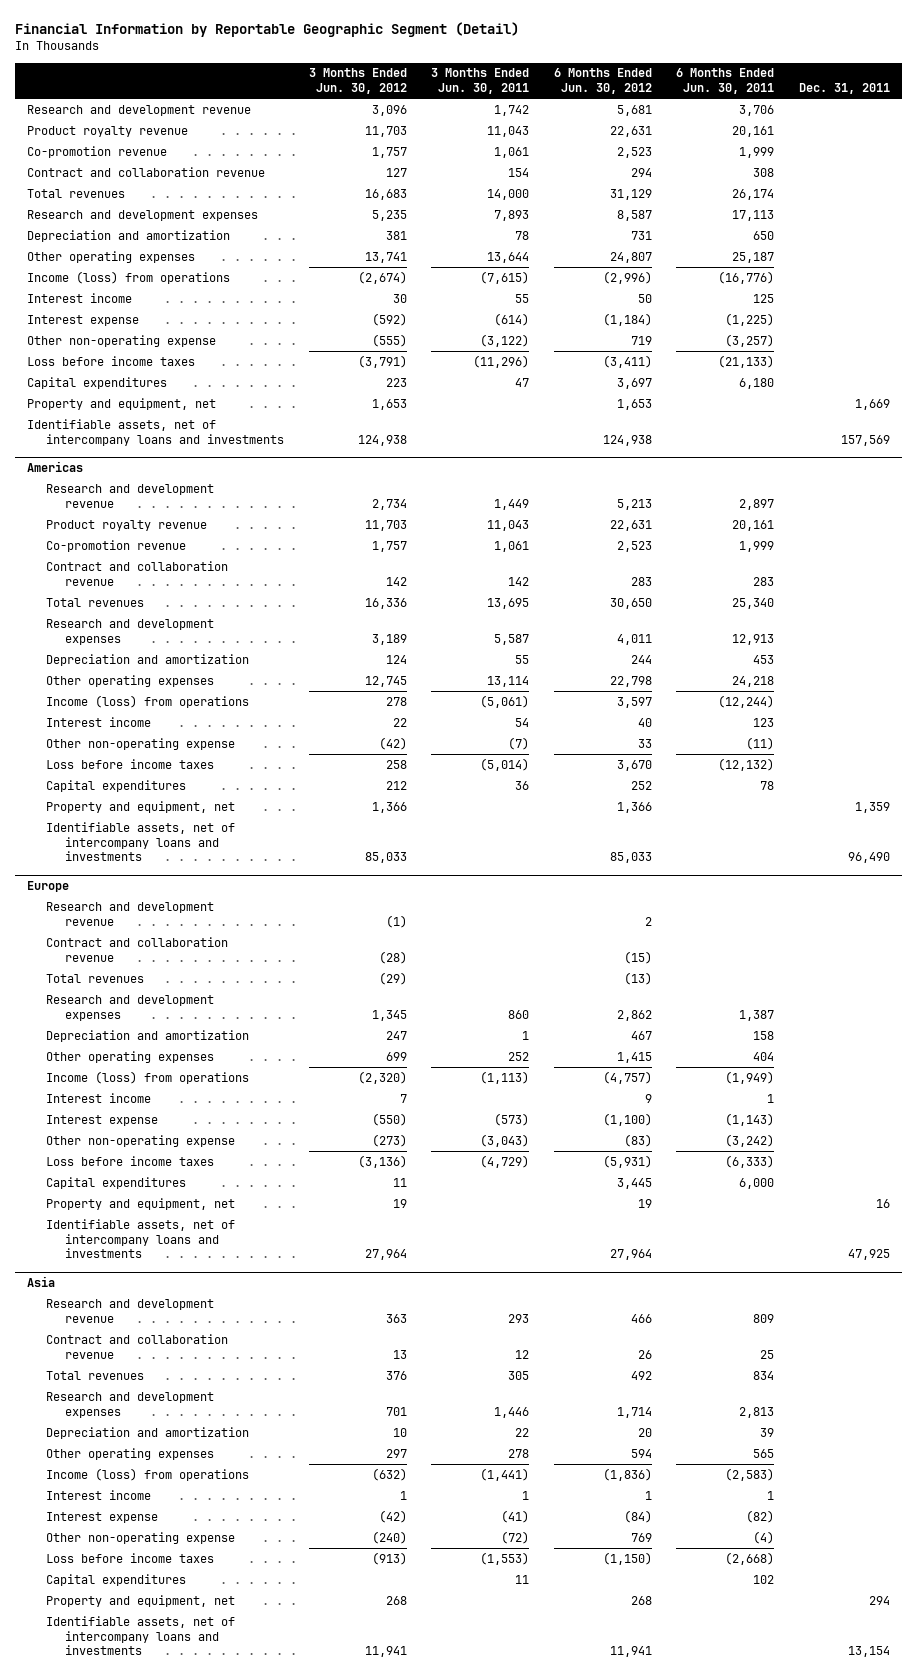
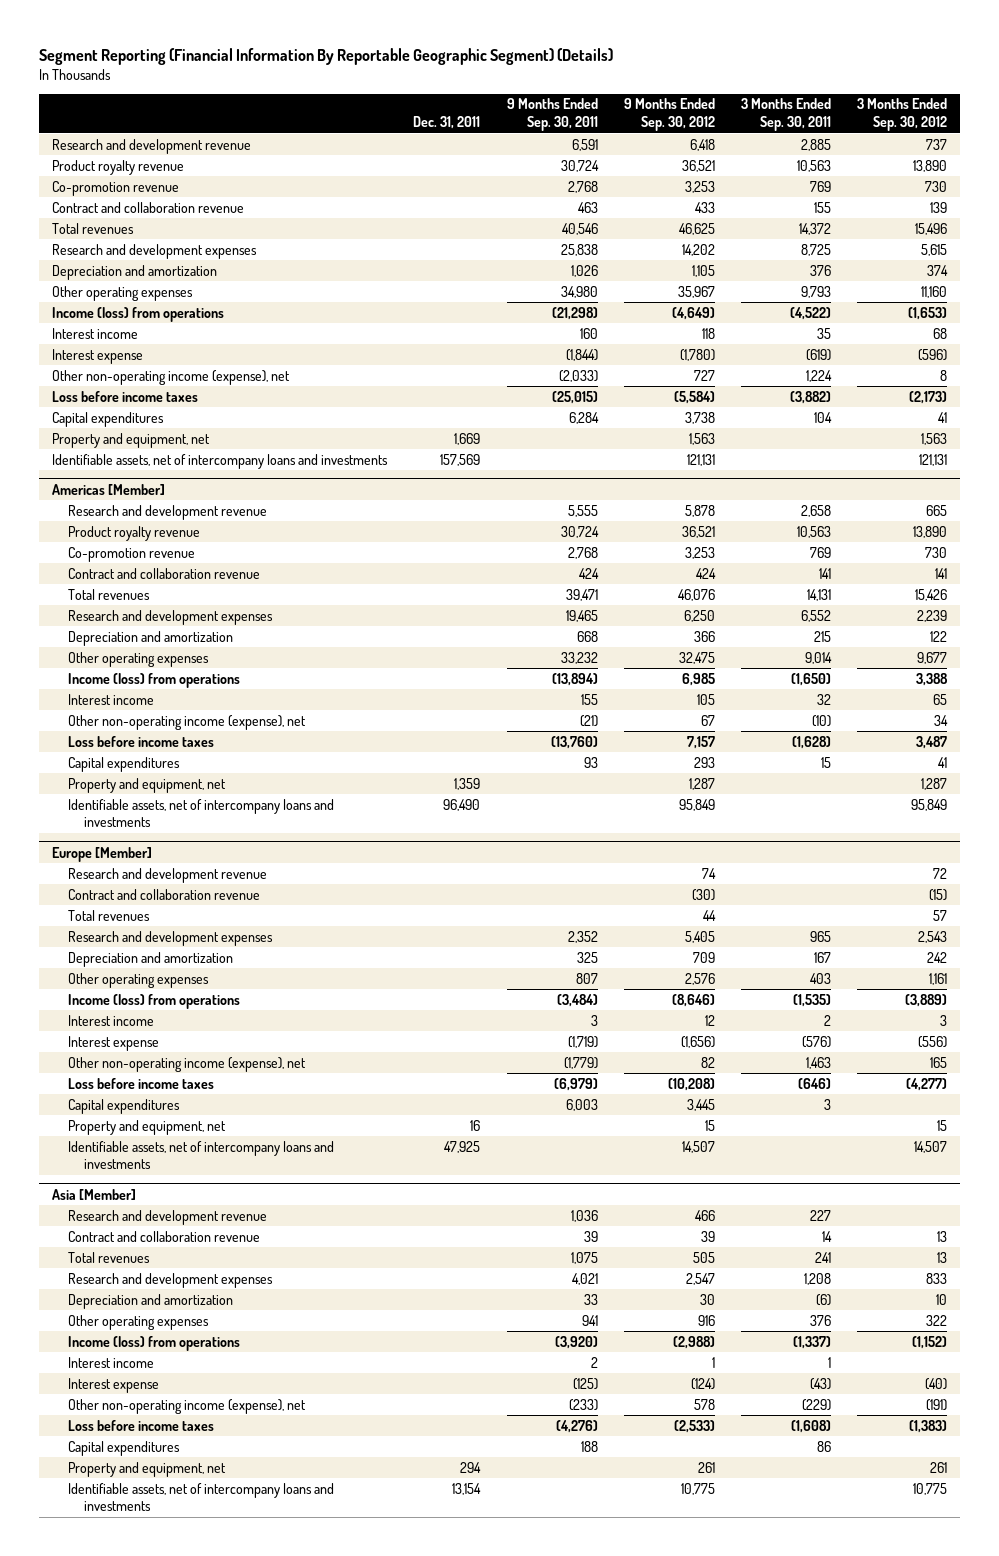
- Financial Information by Reportable Geographic Segment (Detail)
+ Segment Reporting (Financial Information By Reportable Geographic Segment) (Details)
- | 3 Months Ended Jun. 30, 2012 | 3 Months Ended Jun. 30, 2011 | 6 Months Ended Jun. 30, 2012 | 6 Months Ended Jun. 30, 2011 | Dec. 31, 2011
+ | Dec. 31, 2011 | 9 Months Ended Sep. 30, 2011 | 9 Months Ended Sep. 30, 2012 | 3 Months Ended Sep. 30, 2011 | 3 Months Ended Sep. 30, 2012
- Other non-operating expense | (555) | (3,122) | 719 | (3,257) |
+ Other non-operating income (expense), net | | (2,033) | 727 | 1,224 | 8
- Americas
+ Americas [Member]
- Other non-operating expense | (42) | (7) | 33 | (11) |
+ Other non-operating income (expense), net | | (21) | 67 | (10) | 34
- Europe
+ Europe [Member]
- Other non-operating expense | (273) | (3,043) | (83) | (3,242) |
+ Other non-operating income (expense), net | | (1,779) | 82 | 1,463 | 165
- Asia
+ Asia [Member]
- Other non-operating expense | (240) | (72) | 769 | (4) |
+ Other non-operating income (expense), net | | (233) | 578 | (229) | (191)

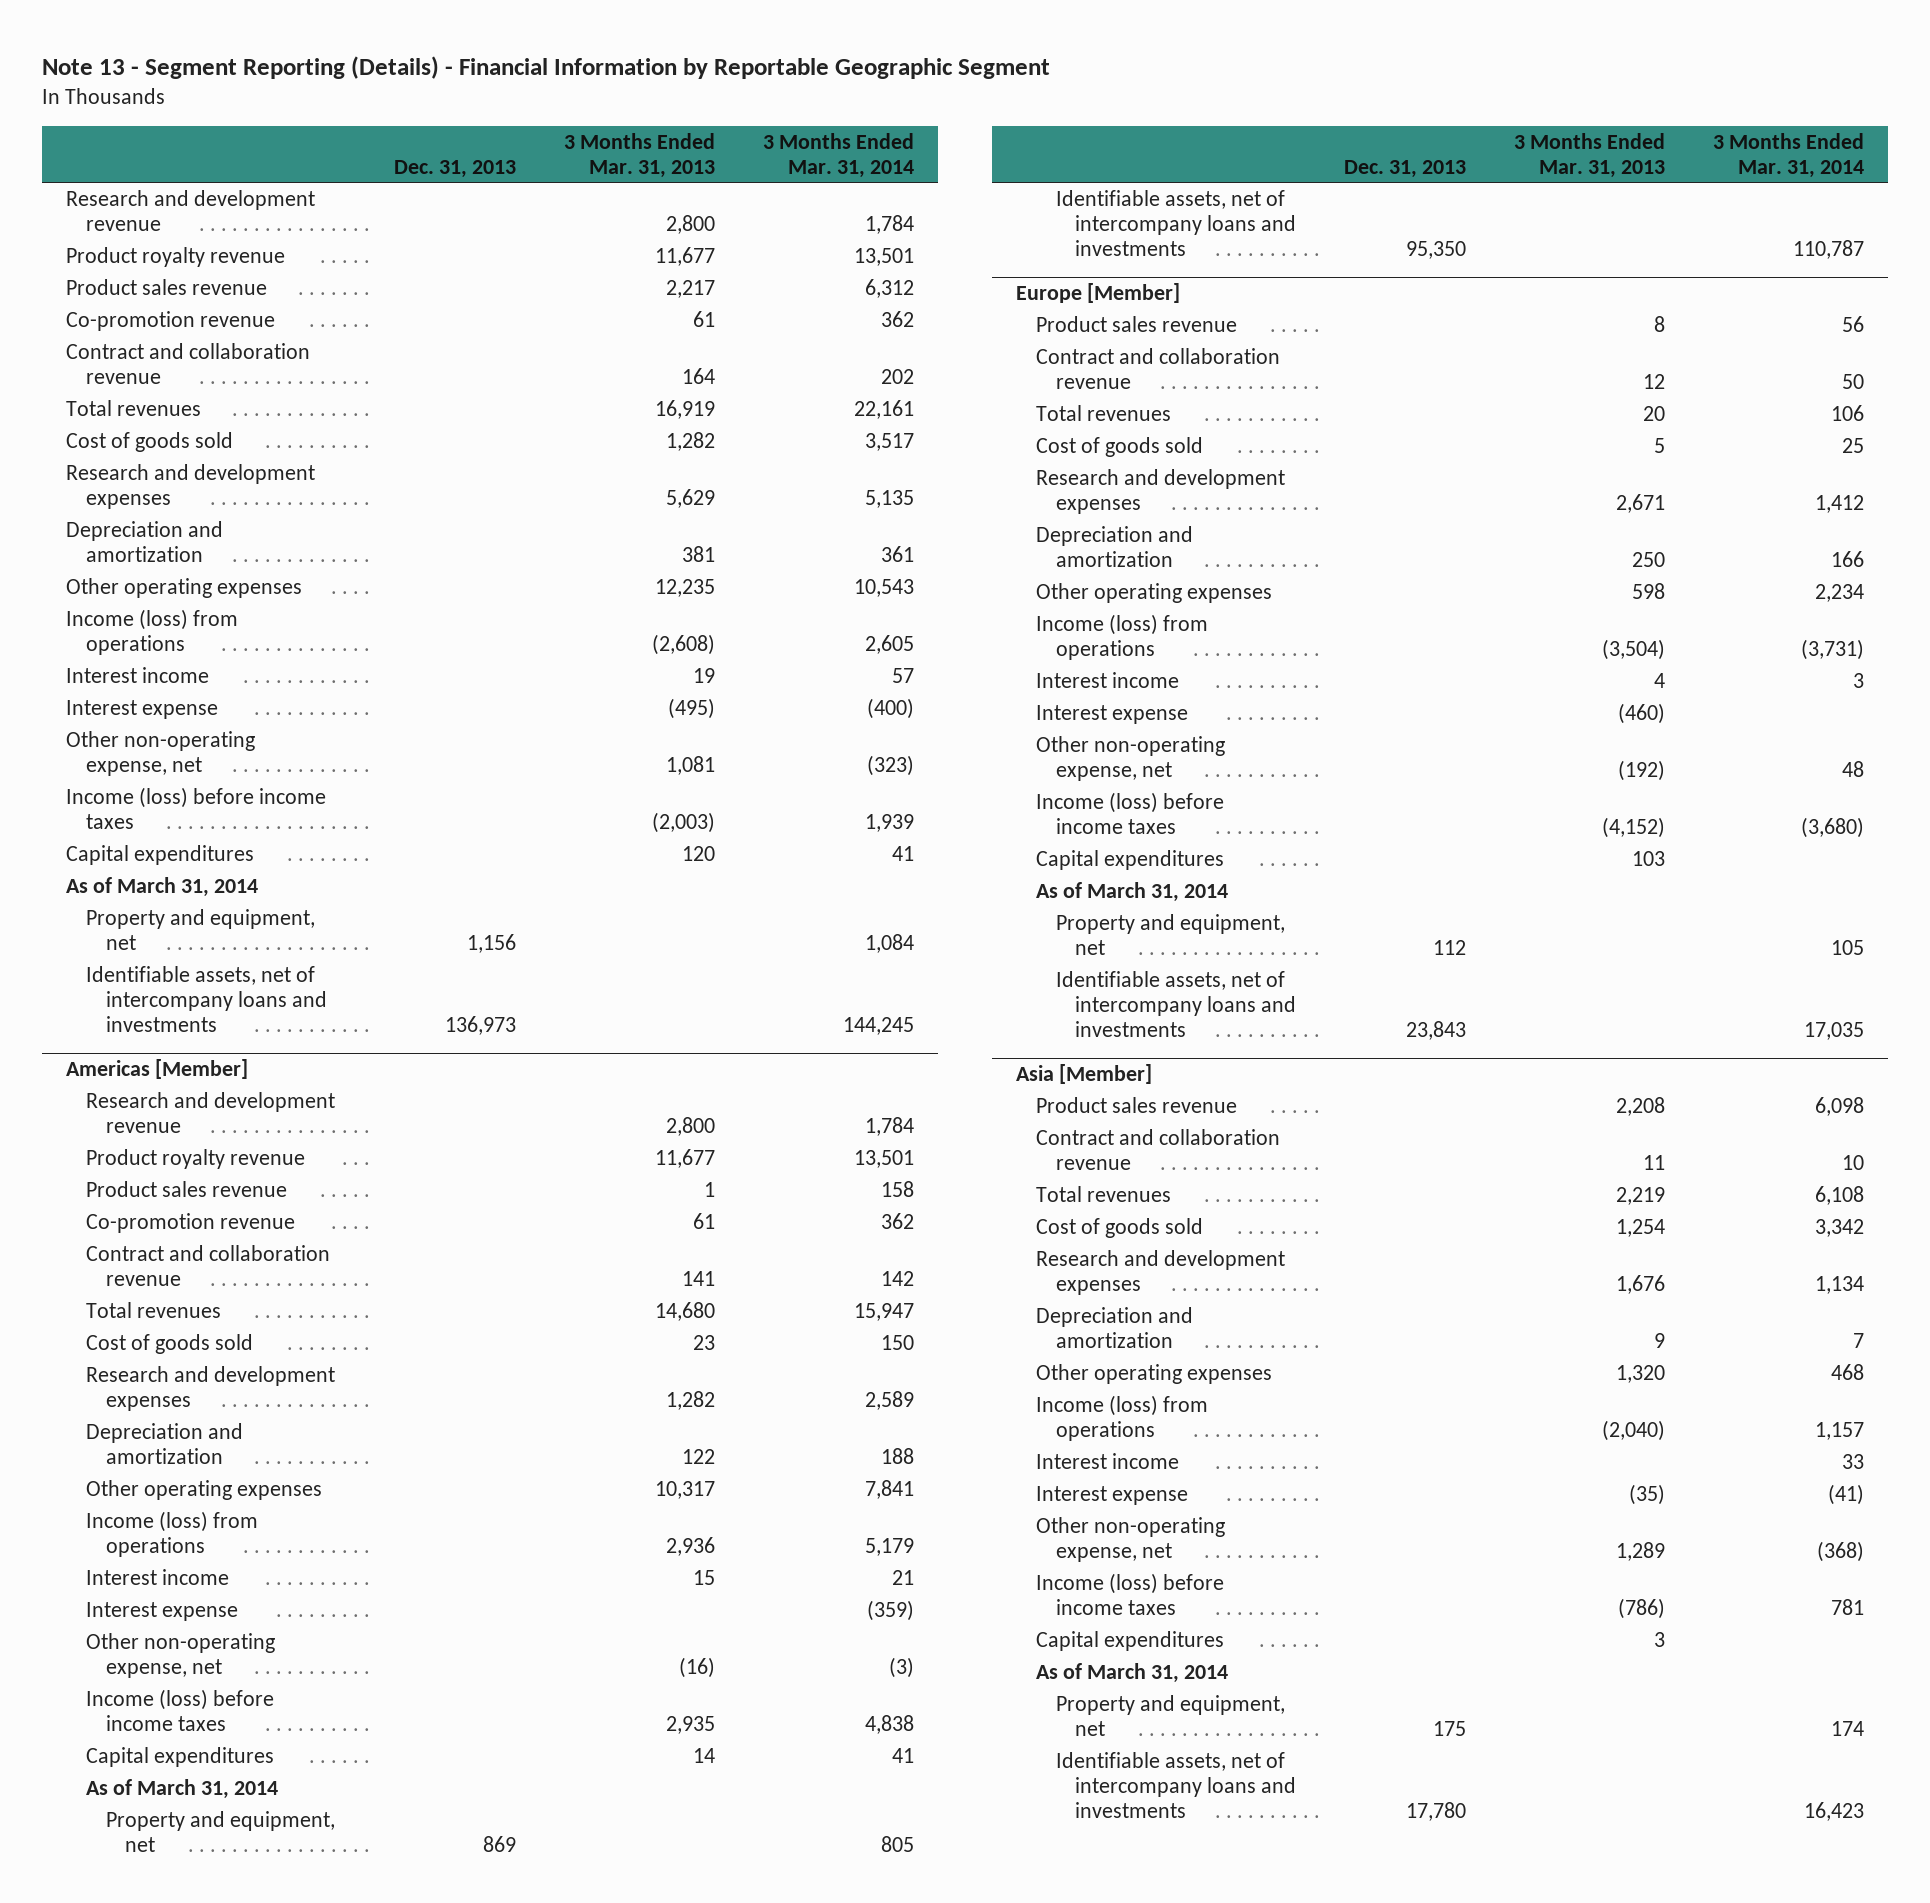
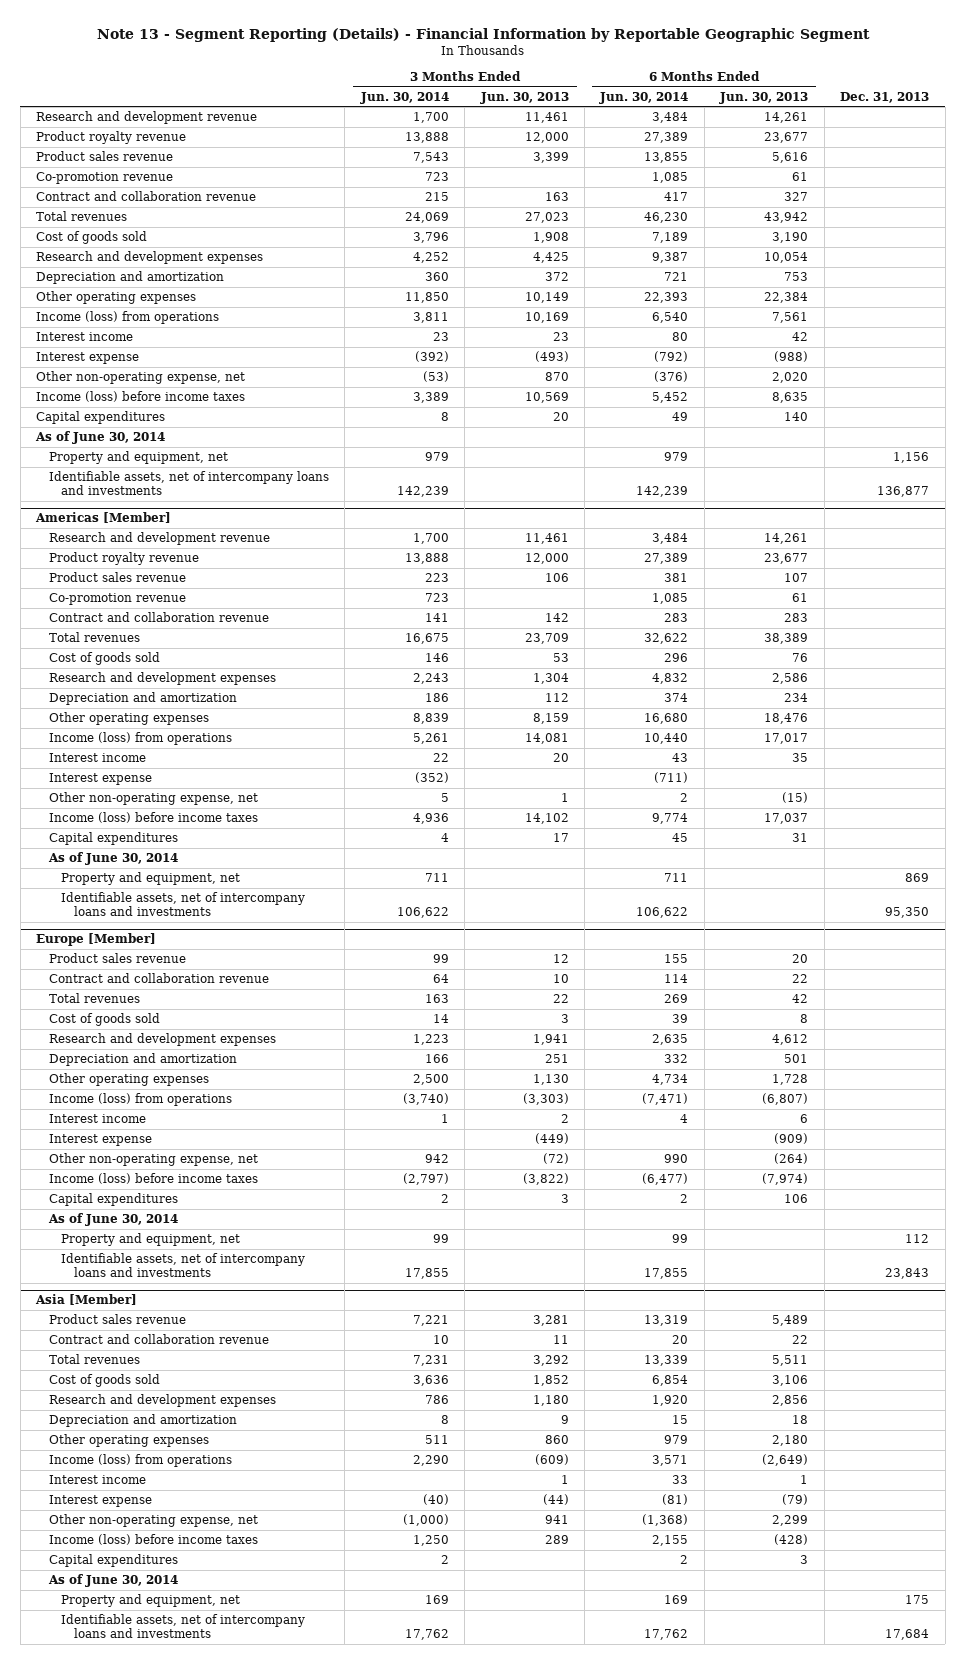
- | Dec. 31, 2013 | 3 Months Ended Mar. 31, 2013 | 3 Months Ended Mar. 31, 2014
+ | 3 Months Ended Jun. 30, 2014 | 3 Months Ended Jun. 30, 2013 | 6 Months Ended Jun. 30, 2014 | 6 Months Ended Jun. 30, 2013 | Dec. 31, 2013
- As of March 31, 2014
+ As of June 30, 2014
- Identifiable assets, net of intercompany loans and investments | 136,973 | | 144,245
+ Identifiable assets, net of intercompany loans and investments | 142,239 | | 142,239 | | 136,877
@ Americas [Member]
- As of March 31, 2014
+ As of June 30, 2014
@ Europe [Member]
- As of March 31, 2014
+ As of June 30, 2014
@ Asia [Member]
- As of March 31, 2014
+ As of June 30, 2014
- Identifiable assets, net of intercompany loans and investments | 17,780 | | 16,423
+ Identifiable assets, net of intercompany loans and investments | 17,762 | | 17,762 | | 17,684

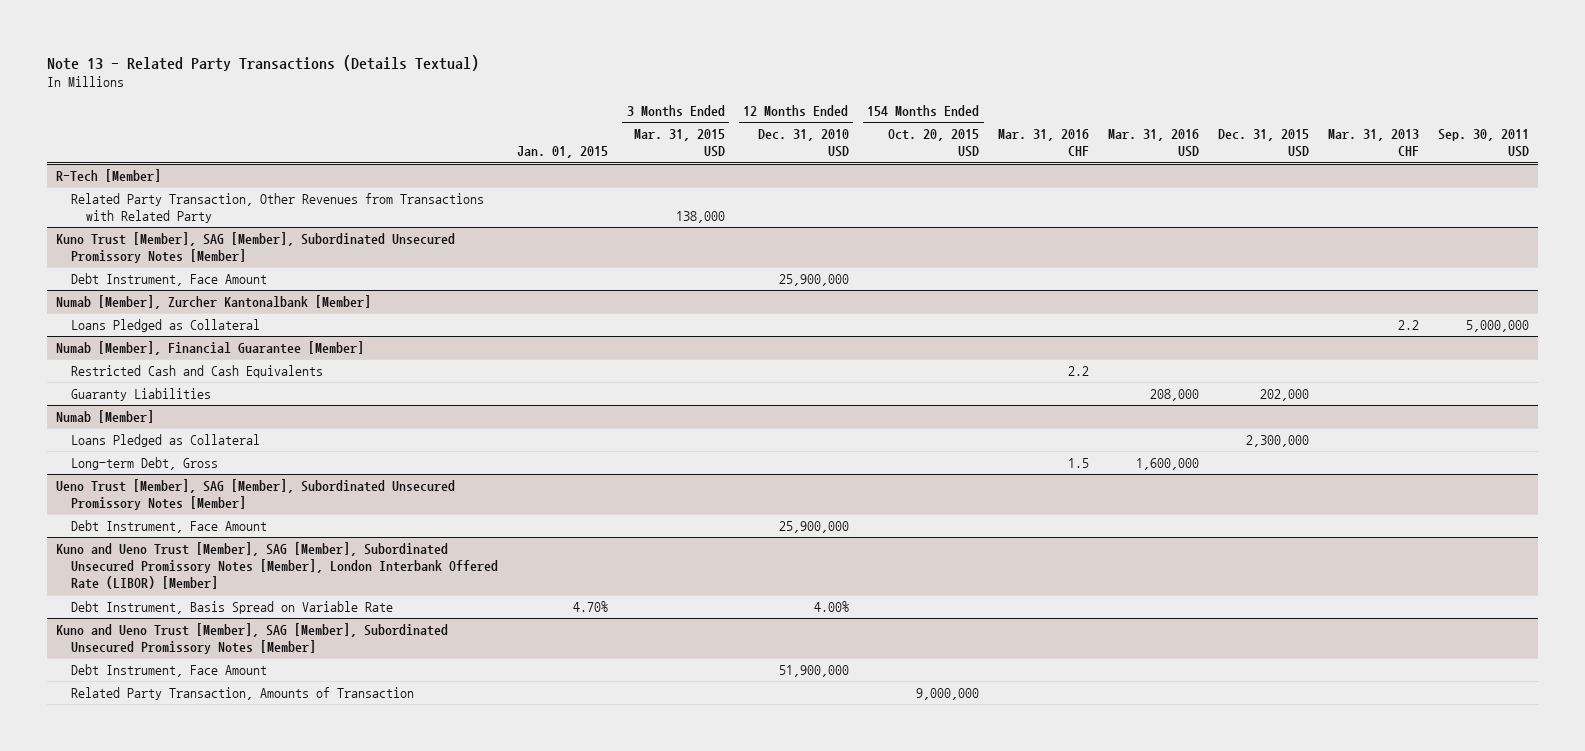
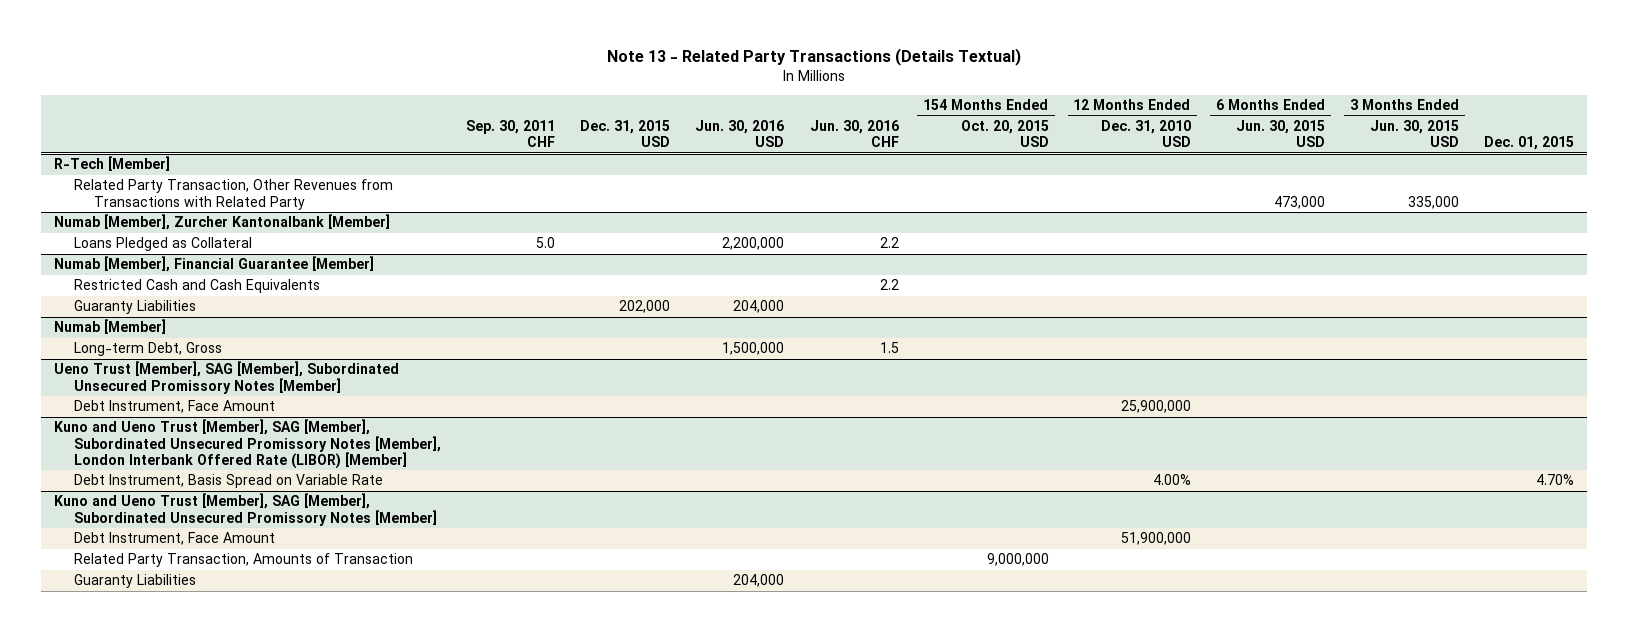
- | Jan. 01, 2015 | 3 Months Ended Mar. 31, 2015 USD | 12 Months Ended Dec. 31, 2010 USD | 154 Months Ended Oct. 20, 2015 USD | Mar. 31, 2016 CHF | Mar. 31, 2016 USD | Dec. 31, 2015 USD | Mar. 31, 2013 CHF | Sep. 30, 2011 USD
+ | Sep. 30, 2011 CHF | Dec. 31, 2015 USD | Jun. 30, 2016 USD | Jun. 30, 2016 CHF | 154 Months Ended Oct. 20, 2015 USD | 12 Months Ended Dec. 31, 2010 USD | 6 Months Ended Jun. 30, 2015 USD | 3 Months Ended Jun. 30, 2015 USD | Dec. 01, 2015
- Kuno Trust [Member], SAG [Member], Subordinated Unsecured Promissory Notes [Member]
- Debt Instrument, Face Amount | | | 25,900,000 | | | | | |
@ Numab [Member]
- Loans Pledged as Collateral | | | | | | | 2,300,000 | |
@ Kuno and Ueno Trust [Member], SAG [Member], Subordinated Unsecured Promissory Notes [Member]
+ Guaranty Liabilities | | | 204,000 | | | | | |

